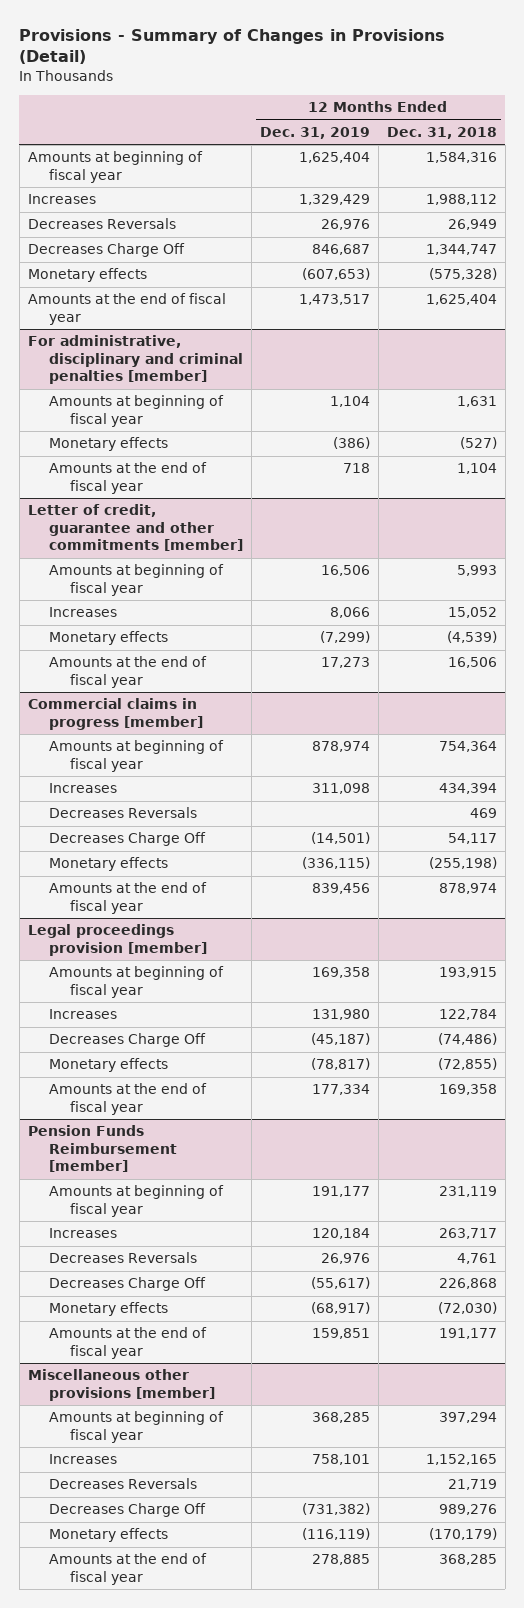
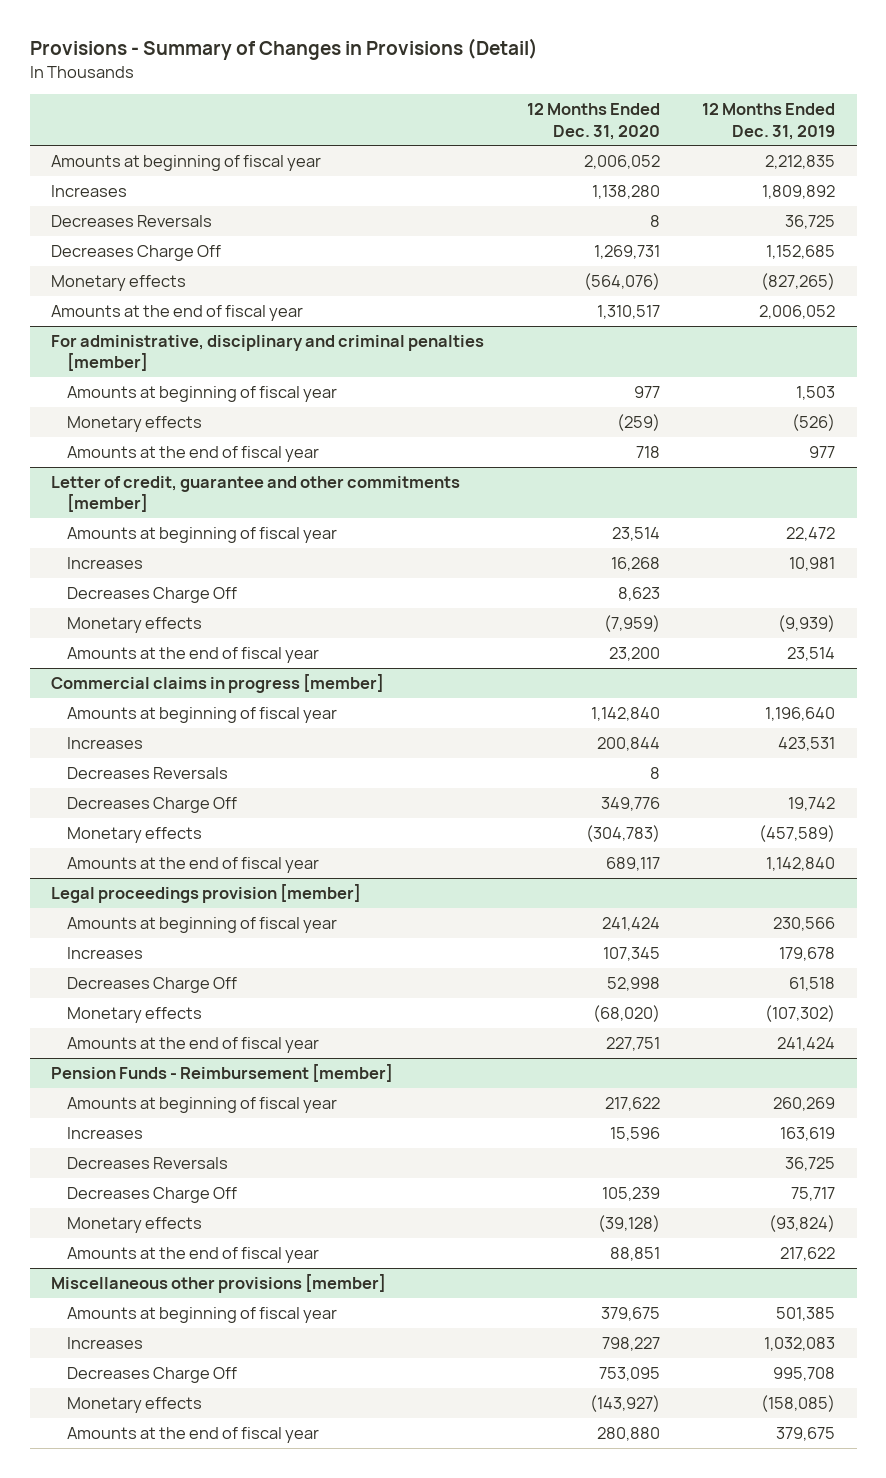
- | 12 Months Ended Dec. 31, 2019 | 12 Months Ended Dec. 31, 2018
+ | 12 Months Ended Dec. 31, 2020 | 12 Months Ended Dec. 31, 2019
- Amounts at beginning of fiscal year | 1,625,404 | 1,584,316
- Increases | 1,329,429 | 1,988,112
- Decreases Reversals | 26,976 | 26,949
- Decreases Charge Off | 846,687 | 1,344,747
- Monetary effects | (607,653) | (575,328)
- Amounts at the end of fiscal year | 1,473,517 | 1,625,404
+ Amounts at beginning of fiscal year | 2,006,052 | 2,212,835
+ Increases | 1,138,280 | 1,809,892
+ Decreases Reversals | 8 | 36,725
+ Decreases Charge Off | 1,269,731 | 1,152,685
+ Monetary effects | (564,076) | (827,265)
+ Amounts at the end of fiscal year | 1,310,517 | 2,006,052
@ For administrative, disciplinary and criminal penalties [member]
- Amounts at beginning of fiscal year | 1,104 | 1,631
- Monetary effects | (386) | (527)
- Amounts at the end of fiscal year | 718 | 1,104
+ Amounts at beginning of fiscal year | 977 | 1,503
+ Monetary effects | (259) | (526)
+ Amounts at the end of fiscal year | 718 | 977
@ Letter of credit, guarantee and other commitments [member]
- Amounts at beginning of fiscal year | 16,506 | 5,993
- Increases | 8,066 | 15,052
- Monetary effects | (7,299) | (4,539)
- Amounts at the end of fiscal year | 17,273 | 16,506
+ Amounts at beginning of fiscal year | 23,514 | 22,472
+ Increases | 16,268 | 10,981
+ Decreases Charge Off | 8,623 |
+ Monetary effects | (7,959) | (9,939)
+ Amounts at the end of fiscal year | 23,200 | 23,514
@ Commercial claims in progress [member]
- Amounts at beginning of fiscal year | 878,974 | 754,364
- Increases | 311,098 | 434,394
+ Amounts at beginning of fiscal year | 1,142,840 | 1,196,640
+ Increases | 200,844 | 423,531
- Decreases Charge Off | (14,501) | 54,117
- Monetary effects | (336,115) | (255,198)
- Amounts at the end of fiscal year | 839,456 | 878,974
+ Decreases Charge Off | 349,776 | 19,742
+ Monetary effects | (304,783) | (457,589)
+ Amounts at the end of fiscal year | 689,117 | 1,142,840
@ Legal proceedings provision [member]
- Amounts at beginning of fiscal year | 169,358 | 193,915
- Increases | 131,980 | 122,784
- Decreases Charge Off | (45,187) | (74,486)
- Monetary effects | (78,817) | (72,855)
- Amounts at the end of fiscal year | 177,334 | 169,358
- Pension Funds Reimbursement [member]
- Amounts at beginning of fiscal year | 191,177 | 231,119
- Increases | 120,184 | 263,717
- Decreases Reversals | 26,976 | 4,761
- Decreases Charge Off | (55,617) | 226,868
- Monetary effects | (68,917) | (72,030)
- Amounts at the end of fiscal year | 159,851 | 191,177
@ Legal proceedings provision [member]
+ Amounts at beginning of fiscal year | 241,424 | 230,566
+ Increases | 107,345 | 179,678
+ Decreases Charge Off | 52,998 | 61,518
+ Monetary effects | (68,020) | (107,302)
+ Amounts at the end of fiscal year | 227,751 | 241,424
+ Pension Funds - Reimbursement [member]
+ Amounts at beginning of fiscal year | 217,622 | 260,269
+ Increases | 15,596 | 163,619
+ Decreases Reversals | | 36,725
+ Decreases Charge Off | 105,239 | 75,717
+ Monetary effects | (39,128) | (93,824)
+ Amounts at the end of fiscal year | 88,851 | 217,622
@ Miscellaneous other provisions [member]
- Amounts at beginning of fiscal year | 368,285 | 397,294
- Increases | 758,101 | 1,152,165
- Decreases Reversals | | 21,719
- Decreases Charge Off | (731,382) | 989,276
- Monetary effects | (116,119) | (170,179)
- Amounts at the end of fiscal year | 278,885 | 368,285
+ Amounts at beginning of fiscal year | 379,675 | 501,385
+ Increases | 798,227 | 1,032,083
+ Decreases Charge Off | 753,095 | 995,708
+ Monetary effects | (143,927) | (158,085)
+ Amounts at the end of fiscal year | 280,880 | 379,675

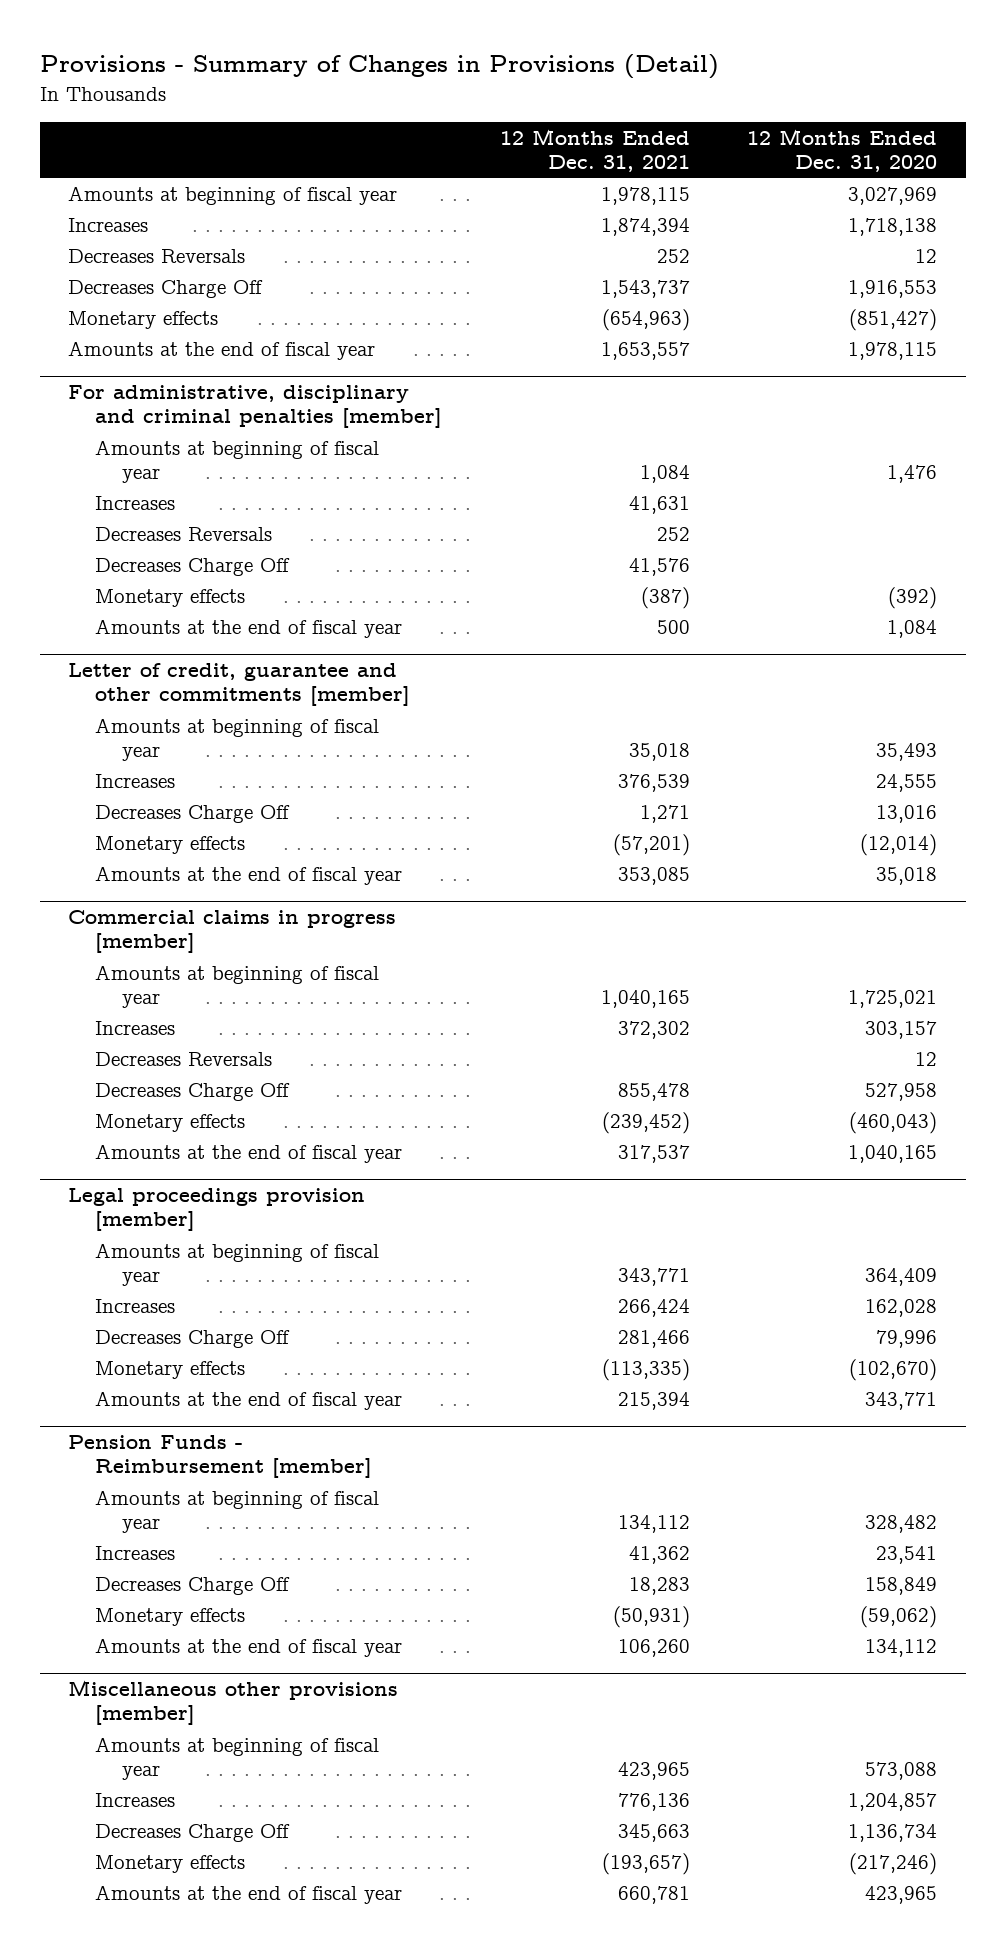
- | 12 Months Ended Dec. 31, 2020 | 12 Months Ended Dec. 31, 2019
+ | 12 Months Ended Dec. 31, 2021 | 12 Months Ended Dec. 31, 2020
- Amounts at beginning of fiscal year | 2,006,052 | 2,212,835
- Increases | 1,138,280 | 1,809,892
- Decreases Reversals | 8 | 36,725
- Decreases Charge Off | 1,269,731 | 1,152,685
- Monetary effects | (564,076) | (827,265)
- Amounts at the end of fiscal year | 1,310,517 | 2,006,052
+ Amounts at beginning of fiscal year | 1,978,115 | 3,027,969
+ Increases | 1,874,394 | 1,718,138
+ Decreases Reversals | 252 | 12
+ Decreases Charge Off | 1,543,737 | 1,916,553
+ Monetary effects | (654,963) | (851,427)
+ Amounts at the end of fiscal year | 1,653,557 | 1,978,115
@ For administrative, disciplinary and criminal penalties [member]
- Amounts at beginning of fiscal year | 977 | 1,503
- Monetary effects | (259) | (526)
- Amounts at the end of fiscal year | 718 | 977
+ Amounts at beginning of fiscal year | 1,084 | 1,476
+ Increases | 41,631 |
+ Decreases Reversals | 252 |
+ Decreases Charge Off | 41,576 |
+ Monetary effects | (387) | (392)
+ Amounts at the end of fiscal year | 500 | 1,084
@ Letter of credit, guarantee and other commitments [member]
- Amounts at beginning of fiscal year | 23,514 | 22,472
- Increases | 16,268 | 10,981
- Decreases Charge Off | 8,623 |
- Monetary effects | (7,959) | (9,939)
- Amounts at the end of fiscal year | 23,200 | 23,514
+ Amounts at beginning of fiscal year | 35,018 | 35,493
+ Increases | 376,539 | 24,555
+ Decreases Charge Off | 1,271 | 13,016
+ Monetary effects | (57,201) | (12,014)
+ Amounts at the end of fiscal year | 353,085 | 35,018
@ Commercial claims in progress [member]
- Amounts at beginning of fiscal year | 1,142,840 | 1,196,640
- Increases | 200,844 | 423,531
- Decreases Reversals | 8 |
- Decreases Charge Off | 349,776 | 19,742
- Monetary effects | (304,783) | (457,589)
- Amounts at the end of fiscal year | 689,117 | 1,142,840
+ Amounts at beginning of fiscal year | 1,040,165 | 1,725,021
+ Increases | 372,302 | 303,157
+ Decreases Reversals | | 12
+ Decreases Charge Off | 855,478 | 527,958
+ Monetary effects | (239,452) | (460,043)
+ Amounts at the end of fiscal year | 317,537 | 1,040,165
@ Legal proceedings provision [member]
- Amounts at beginning of fiscal year | 241,424 | 230,566
- Increases | 107,345 | 179,678
- Decreases Charge Off | 52,998 | 61,518
- Monetary effects | (68,020) | (107,302)
- Amounts at the end of fiscal year | 227,751 | 241,424
+ Amounts at beginning of fiscal year | 343,771 | 364,409
+ Increases | 266,424 | 162,028
+ Decreases Charge Off | 281,466 | 79,996
+ Monetary effects | (113,335) | (102,670)
+ Amounts at the end of fiscal year | 215,394 | 343,771
@ Pension Funds - Reimbursement [member]
- Amounts at beginning of fiscal year | 217,622 | 260,269
- Increases | 15,596 | 163,619
- Decreases Reversals | | 36,725
- Decreases Charge Off | 105,239 | 75,717
- Monetary effects | (39,128) | (93,824)
- Amounts at the end of fiscal year | 88,851 | 217,622
+ Amounts at beginning of fiscal year | 134,112 | 328,482
+ Increases | 41,362 | 23,541
+ Decreases Charge Off | 18,283 | 158,849
+ Monetary effects | (50,931) | (59,062)
+ Amounts at the end of fiscal year | 106,260 | 134,112
@ Miscellaneous other provisions [member]
- Amounts at beginning of fiscal year | 379,675 | 501,385
- Increases | 798,227 | 1,032,083
- Decreases Charge Off | 753,095 | 995,708
- Monetary effects | (143,927) | (158,085)
- Amounts at the end of fiscal year | 280,880 | 379,675
+ Amounts at beginning of fiscal year | 423,965 | 573,088
+ Increases | 776,136 | 1,204,857
+ Decreases Charge Off | 345,663 | 1,136,734
+ Monetary effects | (193,657) | (217,246)
+ Amounts at the end of fiscal year | 660,781 | 423,965

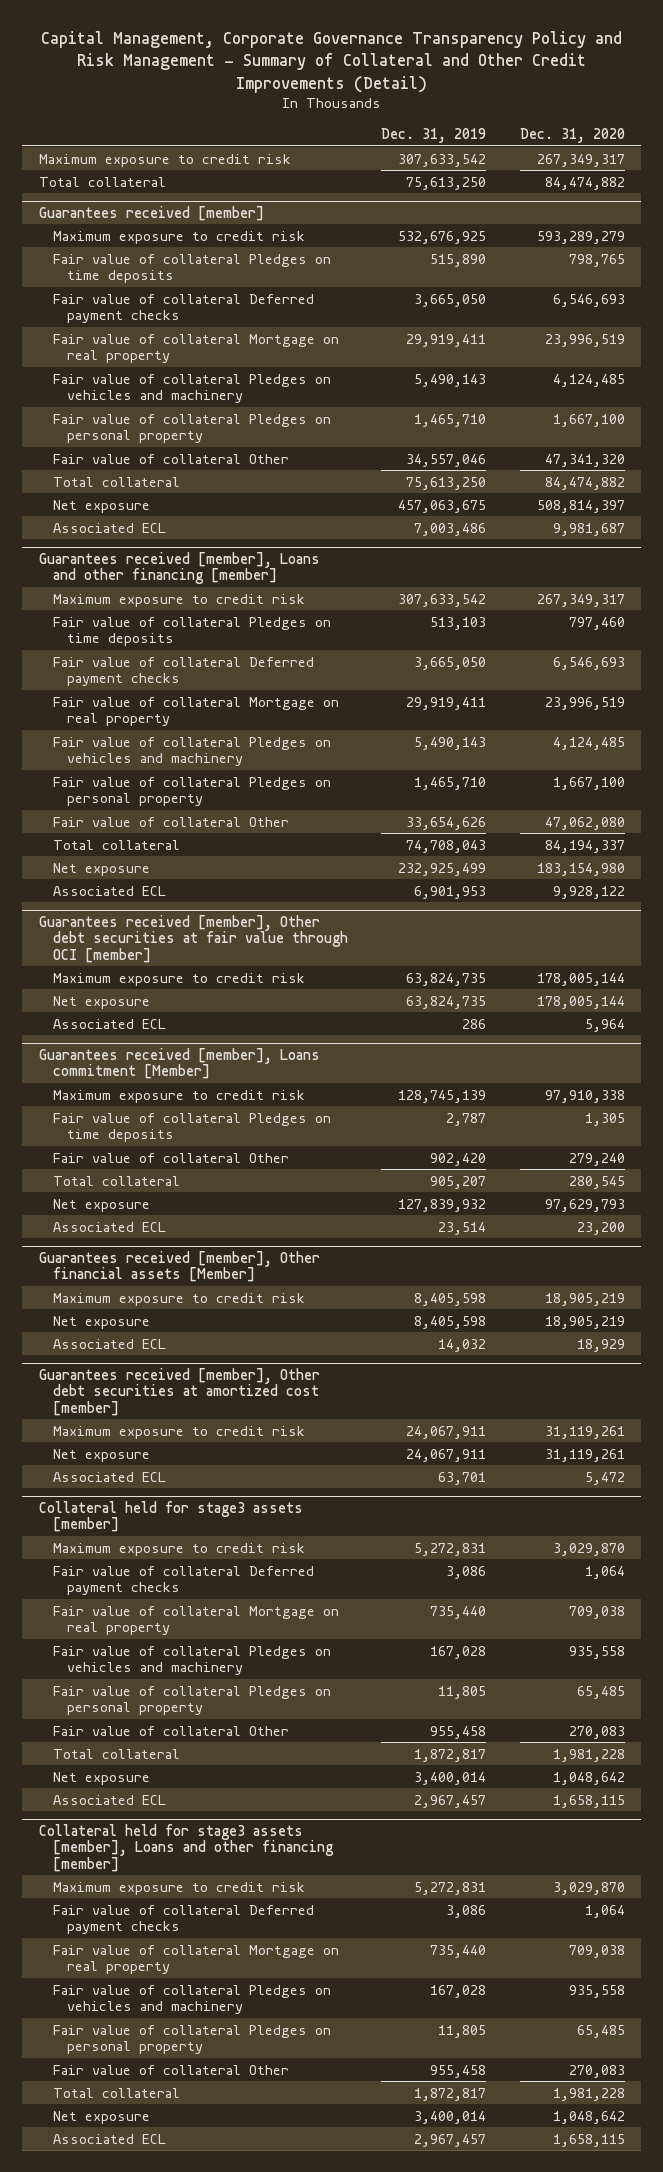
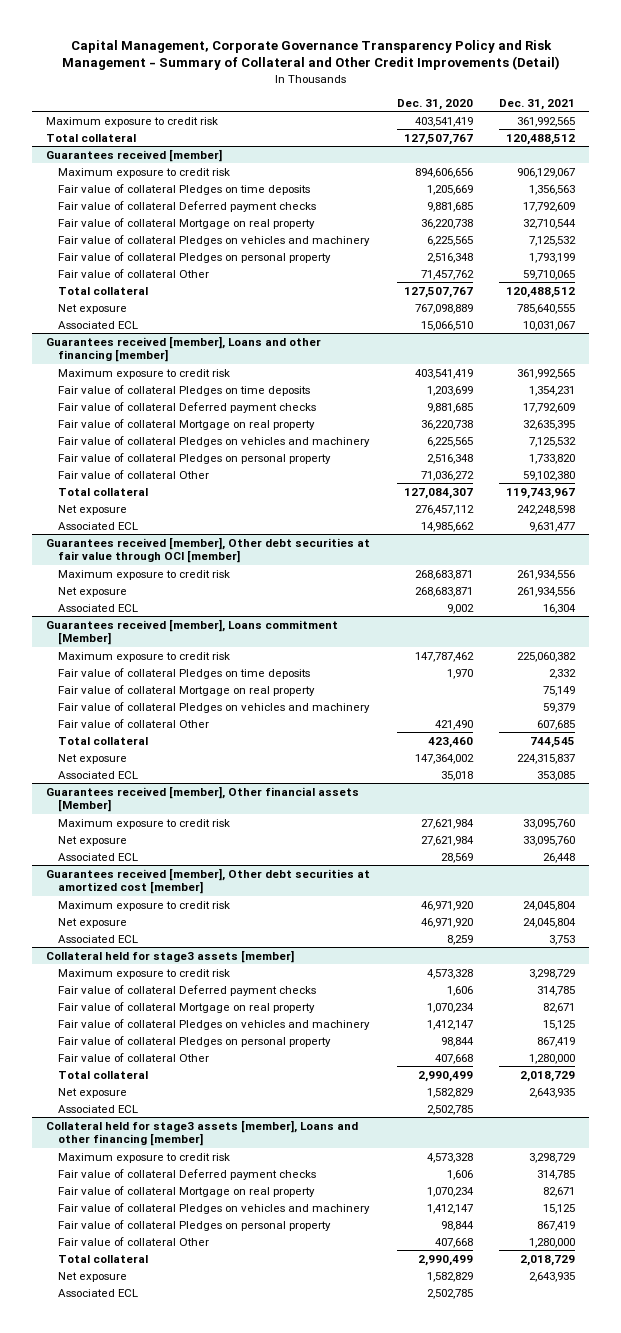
- | Dec. 31, 2019 | Dec. 31, 2020
+ | Dec. 31, 2020 | Dec. 31, 2021
- Maximum exposure to credit risk | 307,633,542 | 267,349,317
- Total collateral | 75,613,250 | 84,474,882
+ Maximum exposure to credit risk | 403,541,419 | 361,992,565
+ Total collateral | 127,507,767 | 120,488,512
@ Guarantees received [member]
- Maximum exposure to credit risk | 532,676,925 | 593,289,279
- Fair value of collateral Pledges on time deposits | 515,890 | 798,765
- Fair value of collateral Deferred payment checks | 3,665,050 | 6,546,693
- Fair value of collateral Mortgage on real property | 29,919,411 | 23,996,519
- Fair value of collateral Pledges on vehicles and machinery | 5,490,143 | 4,124,485
- Fair value of collateral Pledges on personal property | 1,465,710 | 1,667,100
- Fair value of collateral Other | 34,557,046 | 47,341,320
- Total collateral | 75,613,250 | 84,474,882
- Net exposure | 457,063,675 | 508,814,397
- Associated ECL | 7,003,486 | 9,981,687
+ Maximum exposure to credit risk | 894,606,656 | 906,129,067
+ Fair value of collateral Pledges on time deposits | 1,205,669 | 1,356,563
+ Fair value of collateral Deferred payment checks | 9,881,685 | 17,792,609
+ Fair value of collateral Mortgage on real property | 36,220,738 | 32,710,544
+ Fair value of collateral Pledges on vehicles and machinery | 6,225,565 | 7,125,532
+ Fair value of collateral Pledges on personal property | 2,516,348 | 1,793,199
+ Fair value of collateral Other | 71,457,762 | 59,710,065
+ Total collateral | 127,507,767 | 120,488,512
+ Net exposure | 767,098,889 | 785,640,555
+ Associated ECL | 15,066,510 | 10,031,067
@ Guarantees received [member], Loans and other financing [member]
- Maximum exposure to credit risk | 307,633,542 | 267,349,317
- Fair value of collateral Pledges on time deposits | 513,103 | 797,460
- Fair value of collateral Deferred payment checks | 3,665,050 | 6,546,693
- Fair value of collateral Mortgage on real property | 29,919,411 | 23,996,519
- Fair value of collateral Pledges on vehicles and machinery | 5,490,143 | 4,124,485
- Fair value of collateral Pledges on personal property | 1,465,710 | 1,667,100
- Fair value of collateral Other | 33,654,626 | 47,062,080
- Total collateral | 74,708,043 | 84,194,337
- Net exposure | 232,925,499 | 183,154,980
- Associated ECL | 6,901,953 | 9,928,122
+ Maximum exposure to credit risk | 403,541,419 | 361,992,565
+ Fair value of collateral Pledges on time deposits | 1,203,699 | 1,354,231
+ Fair value of collateral Deferred payment checks | 9,881,685 | 17,792,609
+ Fair value of collateral Mortgage on real property | 36,220,738 | 32,635,395
+ Fair value of collateral Pledges on vehicles and machinery | 6,225,565 | 7,125,532
+ Fair value of collateral Pledges on personal property | 2,516,348 | 1,733,820
+ Fair value of collateral Other | 71,036,272 | 59,102,380
+ Total collateral | 127,084,307 | 119,743,967
+ Net exposure | 276,457,112 | 242,248,598
+ Associated ECL | 14,985,662 | 9,631,477
@ Guarantees received [member], Other debt securities at fair value through OCI [member]
- Maximum exposure to credit risk | 63,824,735 | 178,005,144
- Net exposure | 63,824,735 | 178,005,144
- Associated ECL | 286 | 5,964
+ Maximum exposure to credit risk | 268,683,871 | 261,934,556
+ Net exposure | 268,683,871 | 261,934,556
+ Associated ECL | 9,002 | 16,304
@ Guarantees received [member], Loans commitment [Member]
- Maximum exposure to credit risk | 128,745,139 | 97,910,338
- Fair value of collateral Pledges on time deposits | 2,787 | 1,305
- Fair value of collateral Other | 902,420 | 279,240
- Total collateral | 905,207 | 280,545
- Net exposure | 127,839,932 | 97,629,793
- Associated ECL | 23,514 | 23,200
+ Maximum exposure to credit risk | 147,787,462 | 225,060,382
+ Fair value of collateral Pledges on time deposits | 1,970 | 2,332
+ Fair value of collateral Mortgage on real property | | 75,149
+ Fair value of collateral Pledges on vehicles and machinery | | 59,379
+ Fair value of collateral Other | 421,490 | 607,685
+ Total collateral | 423,460 | 744,545
+ Net exposure | 147,364,002 | 224,315,837
+ Associated ECL | 35,018 | 353,085
@ Guarantees received [member], Other financial assets [Member]
- Maximum exposure to credit risk | 8,405,598 | 18,905,219
- Net exposure | 8,405,598 | 18,905,219
- Associated ECL | 14,032 | 18,929
+ Maximum exposure to credit risk | 27,621,984 | 33,095,760
+ Net exposure | 27,621,984 | 33,095,760
+ Associated ECL | 28,569 | 26,448
@ Guarantees received [member], Other debt securities at amortized cost [member]
- Maximum exposure to credit risk | 24,067,911 | 31,119,261
- Net exposure | 24,067,911 | 31,119,261
- Associated ECL | 63,701 | 5,472
+ Maximum exposure to credit risk | 46,971,920 | 24,045,804
+ Net exposure | 46,971,920 | 24,045,804
+ Associated ECL | 8,259 | 3,753
@ Collateral held for stage3 assets [member]
- Maximum exposure to credit risk | 5,272,831 | 3,029,870
- Fair value of collateral Deferred payment checks | 3,086 | 1,064
- Fair value of collateral Mortgage on real property | 735,440 | 709,038
- Fair value of collateral Pledges on vehicles and machinery | 167,028 | 935,558
- Fair value of collateral Pledges on personal property | 11,805 | 65,485
- Fair value of collateral Other | 955,458 | 270,083
- Total collateral | 1,872,817 | 1,981,228
- Net exposure | 3,400,014 | 1,048,642
- Associated ECL | 2,967,457 | 1,658,115
+ Maximum exposure to credit risk | 4,573,328 | 3,298,729
+ Fair value of collateral Deferred payment checks | 1,606 | 314,785
+ Fair value of collateral Mortgage on real property | 1,070,234 | 82,671
+ Fair value of collateral Pledges on vehicles and machinery | 1,412,147 | 15,125
+ Fair value of collateral Pledges on personal property | 98,844 | 867,419
+ Fair value of collateral Other | 407,668 | 1,280,000
+ Total collateral | 2,990,499 | 2,018,729
+ Net exposure | 1,582,829 | 2,643,935
+ Associated ECL | 2,502,785 |
@ Collateral held for stage3 assets [member], Loans and other financing [member]
- Maximum exposure to credit risk | 5,272,831 | 3,029,870
- Fair value of collateral Deferred payment checks | 3,086 | 1,064
- Fair value of collateral Mortgage on real property | 735,440 | 709,038
- Fair value of collateral Pledges on vehicles and machinery | 167,028 | 935,558
- Fair value of collateral Pledges on personal property | 11,805 | 65,485
- Fair value of collateral Other | 955,458 | 270,083
- Total collateral | 1,872,817 | 1,981,228
- Net exposure | 3,400,014 | 1,048,642
- Associated ECL | 2,967,457 | 1,658,115
+ Maximum exposure to credit risk | 4,573,328 | 3,298,729
+ Fair value of collateral Deferred payment checks | 1,606 | 314,785
+ Fair value of collateral Mortgage on real property | 1,070,234 | 82,671
+ Fair value of collateral Pledges on vehicles and machinery | 1,412,147 | 15,125
+ Fair value of collateral Pledges on personal property | 98,844 | 867,419
+ Fair value of collateral Other | 407,668 | 1,280,000
+ Total collateral | 2,990,499 | 2,018,729
+ Net exposure | 1,582,829 | 2,643,935
+ Associated ECL | 2,502,785 |

